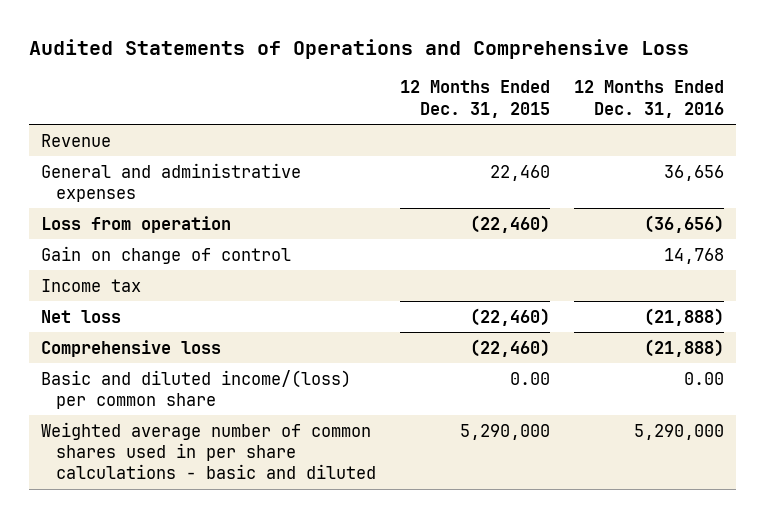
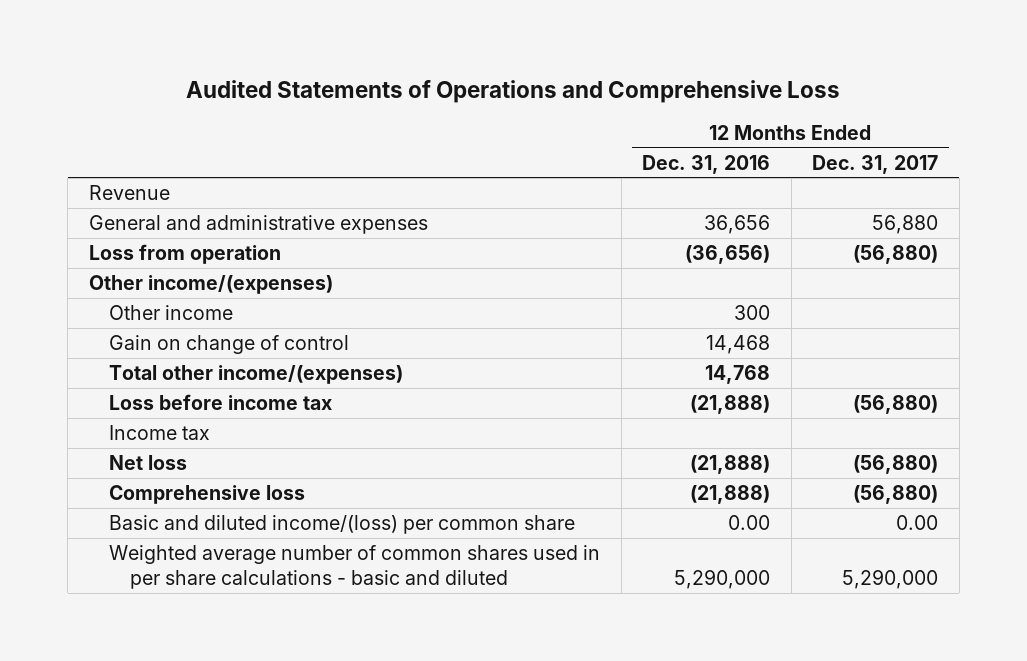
- | 12 Months Ended Dec. 31, 2015 | 12 Months Ended Dec. 31, 2016
+ | 12 Months Ended Dec. 31, 2016 | 12 Months Ended Dec. 31, 2017
- Gain on change of control | | 14,768
+ Other income/(expenses)
+ Other income | 300 |
+ Gain on change of control | 14,468 |
+ Total other income/(expenses) | 14,768 |
+ Loss before income tax | (21,888) | (56,880)

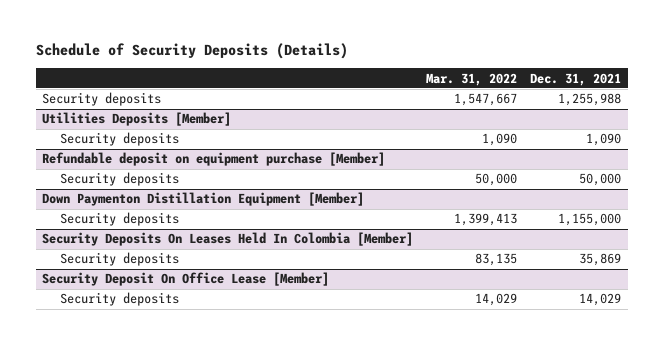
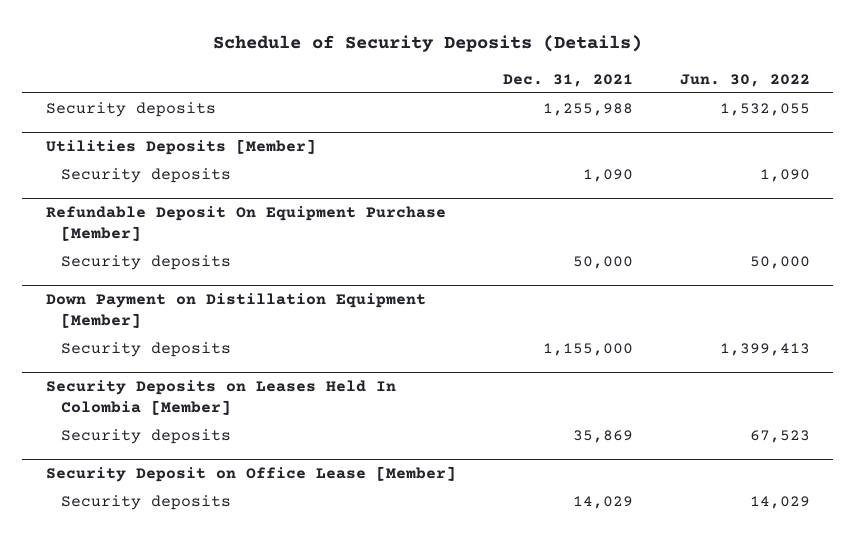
- | Mar. 31, 2022 | Dec. 31, 2021
+ | Dec. 31, 2021 | Jun. 30, 2022
- Refundable deposit on equipment purchase [Member]
+ Refundable Deposit On Equipment Purchase [Member]
- Down Paymenton Distillation Equipment [Member]
+ Down Payment on Distillation Equipment [Member]
- Security Deposits On Leases Held In Colombia [Member]
+ Security Deposits on Leases Held In Colombia [Member]
- Security Deposit On Office Lease [Member]
+ Security Deposit on Office Lease [Member]

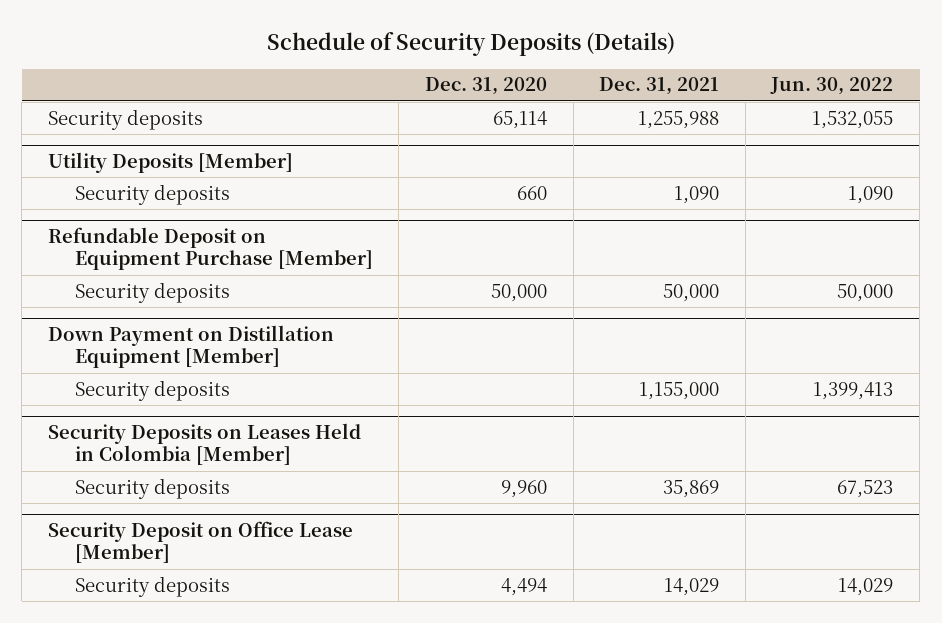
- | Dec. 31, 2021 | Jun. 30, 2022
+ | Dec. 31, 2020 | Dec. 31, 2021 | Jun. 30, 2022
- Utilities Deposits [Member]
+ Utility Deposits [Member]
- Refundable Deposit On Equipment Purchase [Member]
+ Refundable Deposit on Equipment Purchase [Member]
- Security Deposits on Leases Held In Colombia [Member]
+ Security Deposits on Leases Held in Colombia [Member]

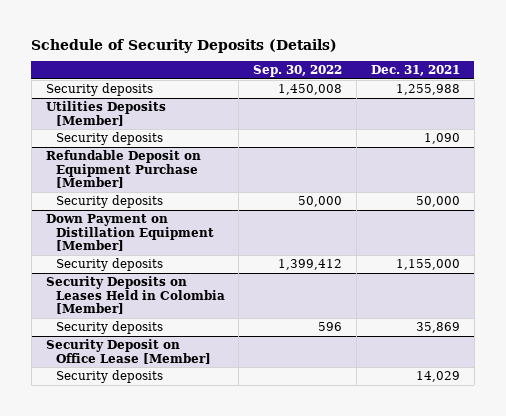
- | Dec. 31, 2020 | Dec. 31, 2021 | Jun. 30, 2022
+ | Sep. 30, 2022 | Dec. 31, 2021
- Utility Deposits [Member]
+ Utilities Deposits [Member]

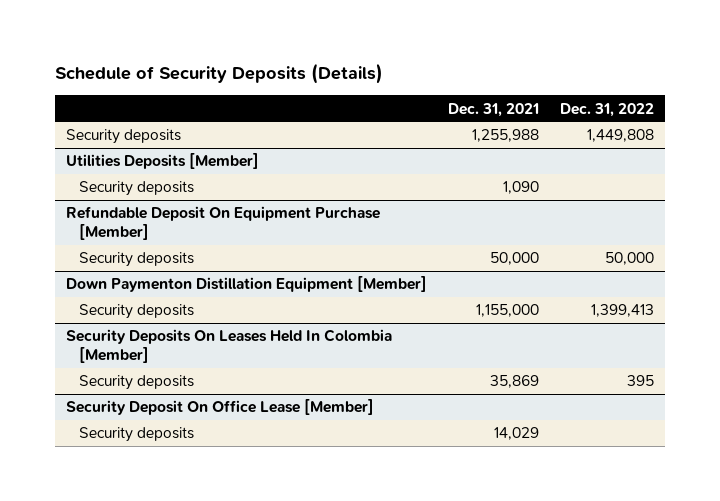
- | Sep. 30, 2022 | Dec. 31, 2021
+ | Dec. 31, 2021 | Dec. 31, 2022
- Refundable Deposit on Equipment Purchase [Member]
+ Refundable Deposit On Equipment Purchase [Member]
- Down Payment on Distillation Equipment [Member]
+ Down Paymenton Distillation Equipment [Member]
- Security Deposits on Leases Held in Colombia [Member]
+ Security Deposits On Leases Held In Colombia [Member]
- Security Deposit on Office Lease [Member]
+ Security Deposit On Office Lease [Member]

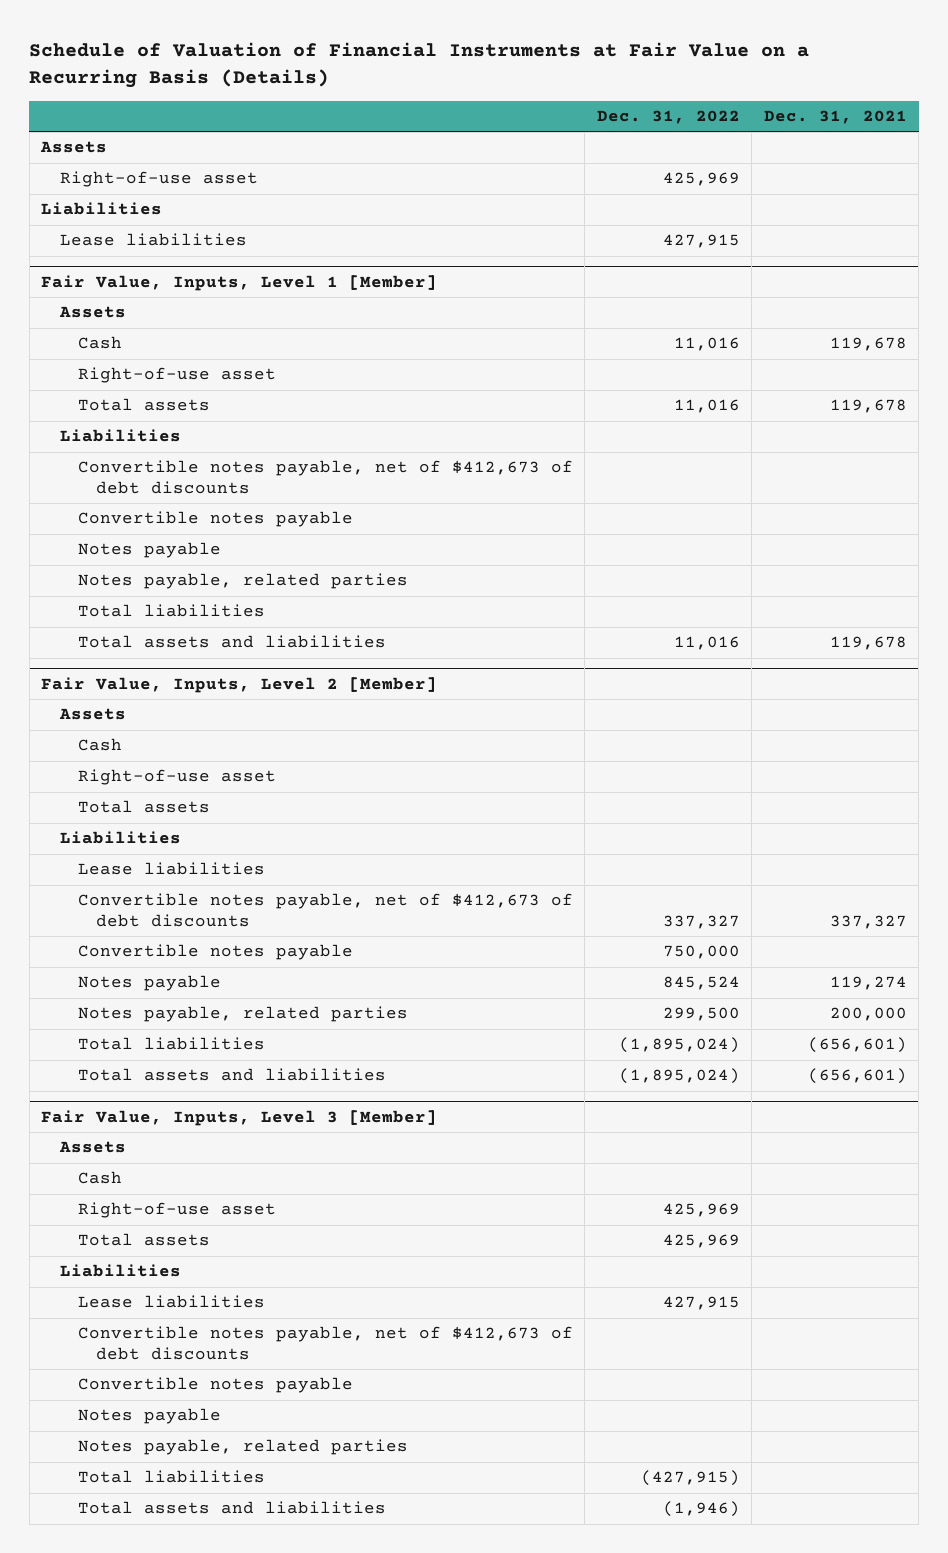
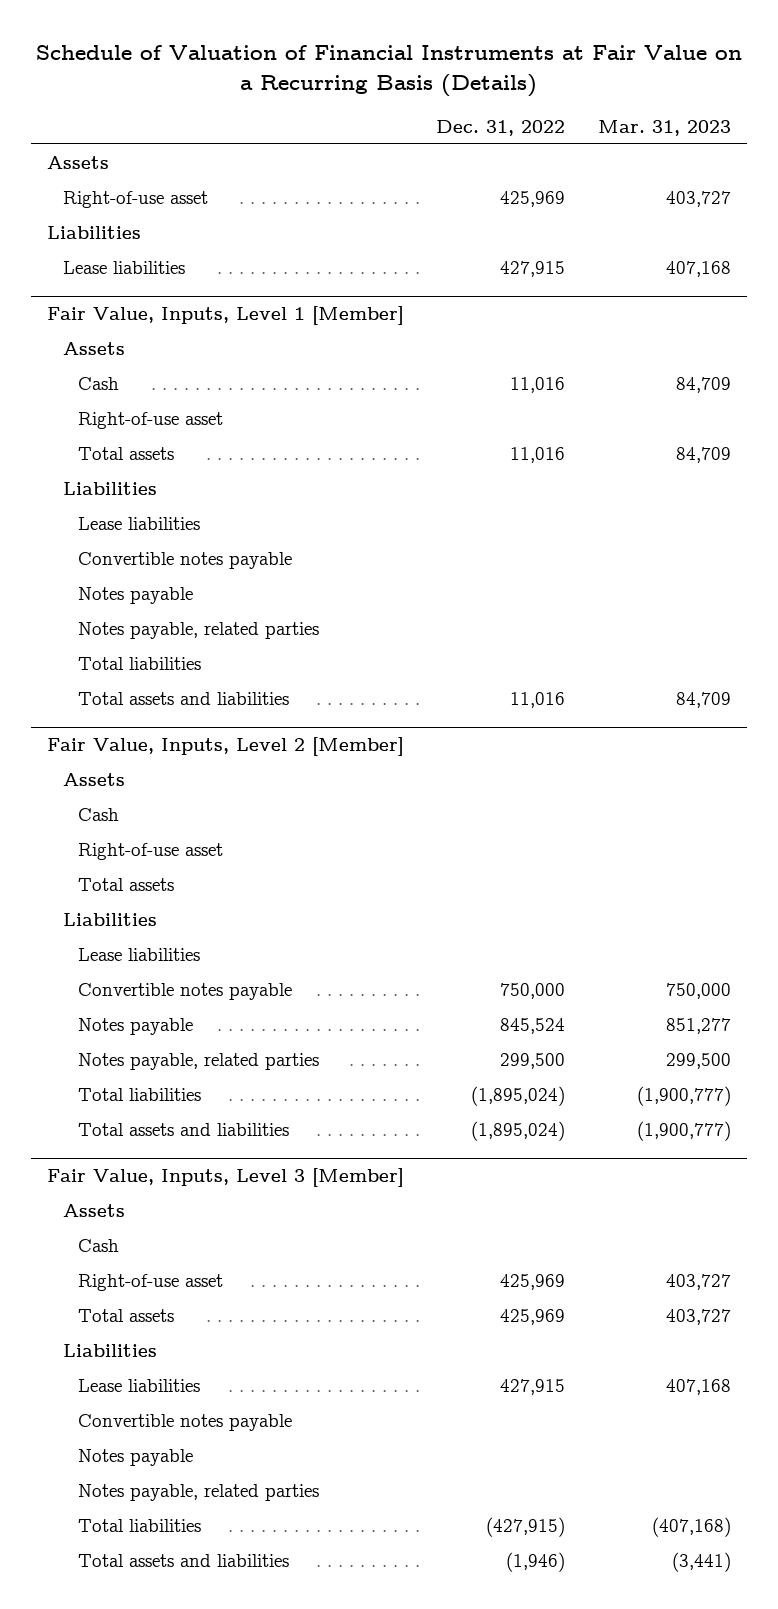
- | Dec. 31, 2022 | Dec. 31, 2021
+ | Dec. 31, 2022 | Mar. 31, 2023
@ Fair Value, Inputs, Level 1 [Member]
- Convertible notes payable, net of $412,673 of debt discounts
+ Lease liabilities
@ Fair Value, Inputs, Level 2 [Member]
- Convertible notes payable, net of $412,673 of debt discounts | 337,327 | 337,327
@ Fair Value, Inputs, Level 3 [Member]
- Convertible notes payable, net of $412,673 of debt discounts

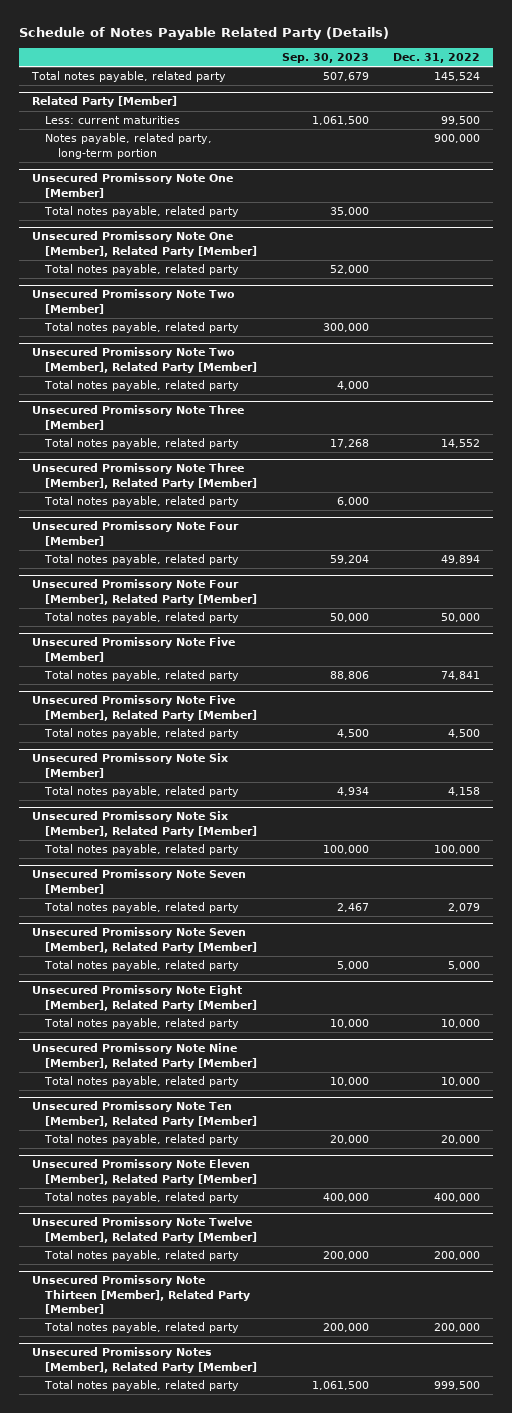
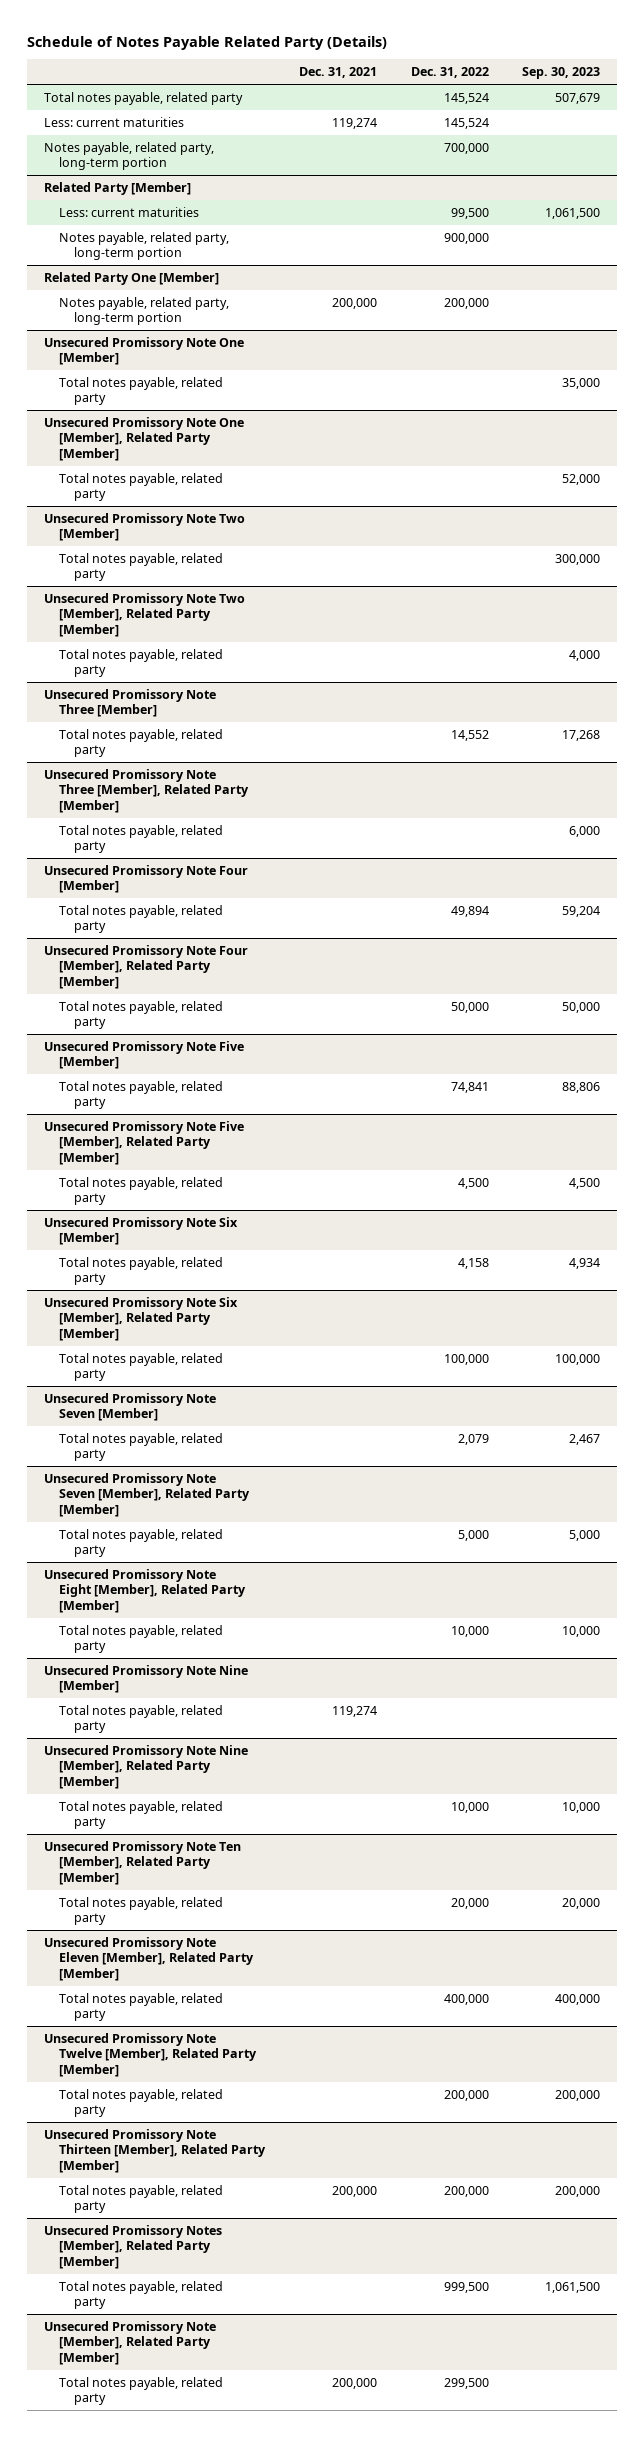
- | Sep. 30, 2023 | Dec. 31, 2022
+ | Dec. 31, 2021 | Dec. 31, 2022 | Sep. 30, 2023
+ Less: current maturities | 119,274 | 145,524 |
+ Notes payable, related party, long-term portion | | 700,000 |
+ Related Party One [Member]
+ Notes payable, related party, long-term portion | 200,000 | 200,000 |
+ Unsecured Promissory Note Nine [Member]
+ Total notes payable, related party | 119,274 | |
+ Unsecured Promissory Note [Member], Related Party [Member]
+ Total notes payable, related party | 200,000 | 299,500 |

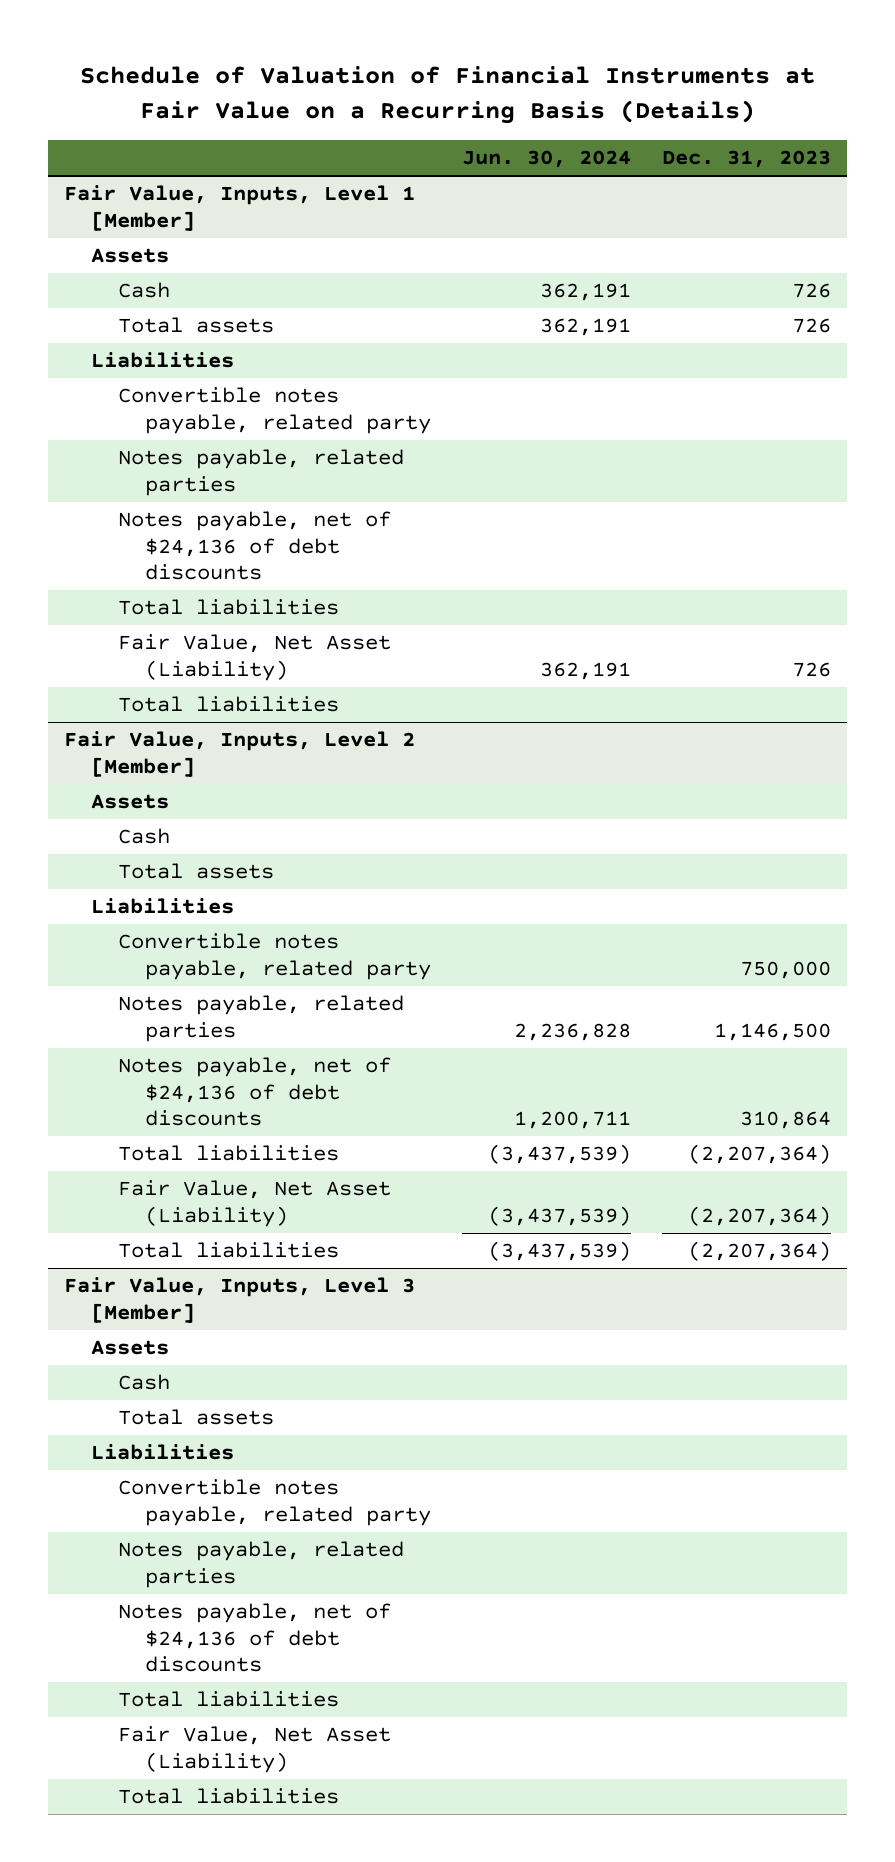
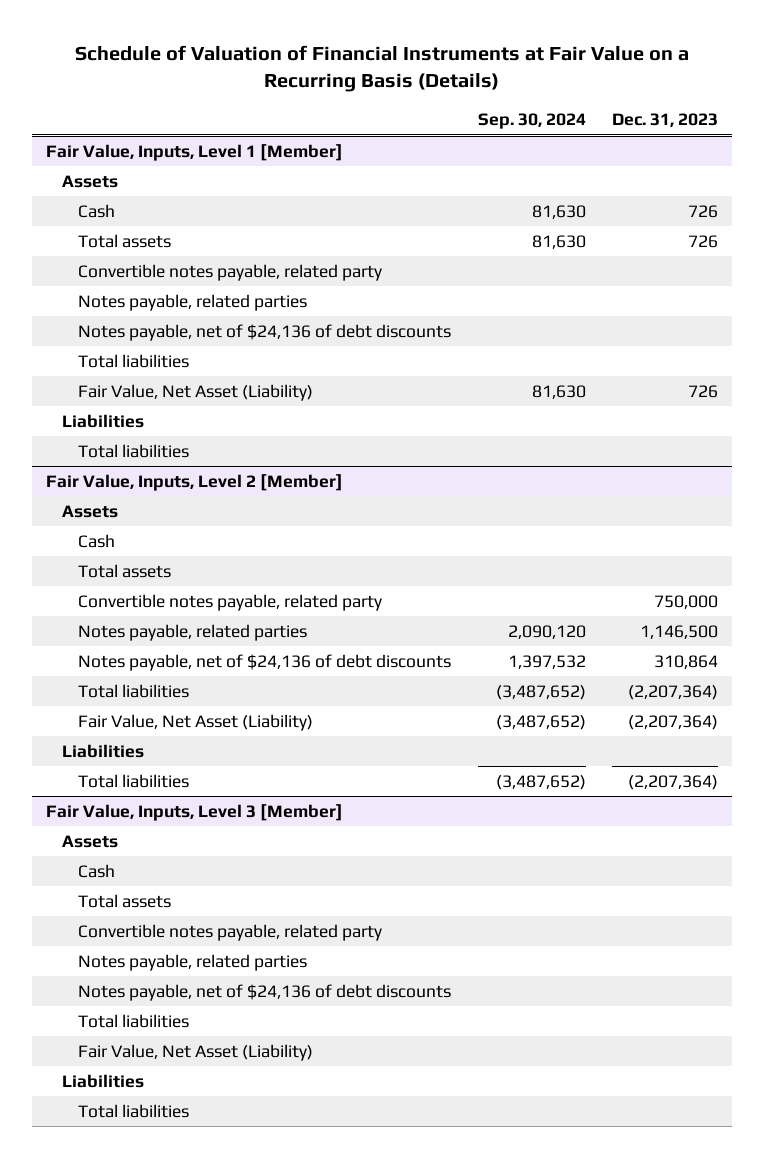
- | Jun. 30, 2024 | Dec. 31, 2023
+ | Sep. 30, 2024 | Dec. 31, 2023
@ Fair Value, Inputs, Level 1 [Member]
moved down: Liabilities
@ Fair Value, Inputs, Level 2 [Member]
moved down: Liabilities
@ Fair Value, Inputs, Level 3 [Member]
moved down: Liabilities

